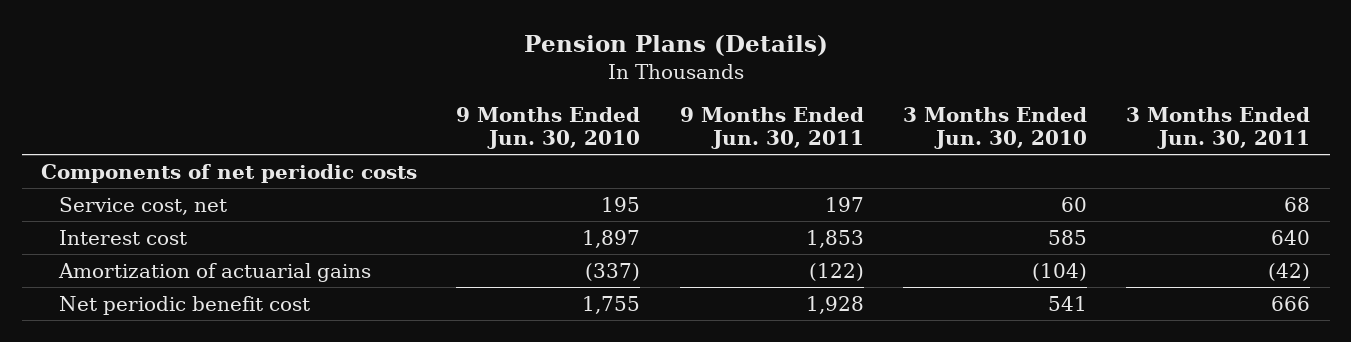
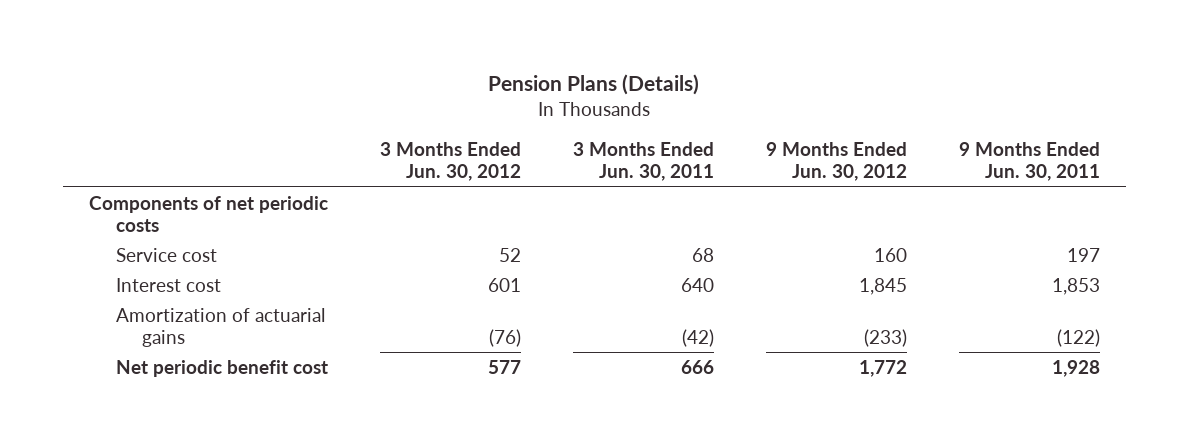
- | 9 Months Ended Jun. 30, 2010 | 9 Months Ended Jun. 30, 2011 | 3 Months Ended Jun. 30, 2010 | 3 Months Ended Jun. 30, 2011
+ | 3 Months Ended Jun. 30, 2012 | 3 Months Ended Jun. 30, 2011 | 9 Months Ended Jun. 30, 2012 | 9 Months Ended Jun. 30, 2011
- Service cost, net | 195 | 197 | 60 | 68
+ Service cost | 52 | 68 | 160 | 197

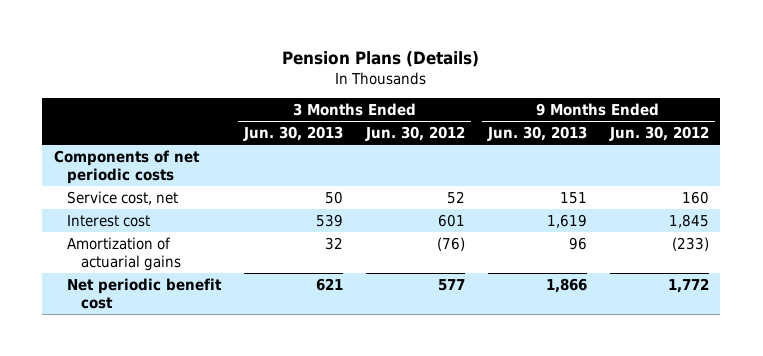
- | 3 Months Ended Jun. 30, 2012 | 3 Months Ended Jun. 30, 2011 | 9 Months Ended Jun. 30, 2012 | 9 Months Ended Jun. 30, 2011
+ | 3 Months Ended Jun. 30, 2013 | 3 Months Ended Jun. 30, 2012 | 9 Months Ended Jun. 30, 2013 | 9 Months Ended Jun. 30, 2012
- Service cost | 52 | 68 | 160 | 197
+ Service cost, net | 50 | 52 | 151 | 160

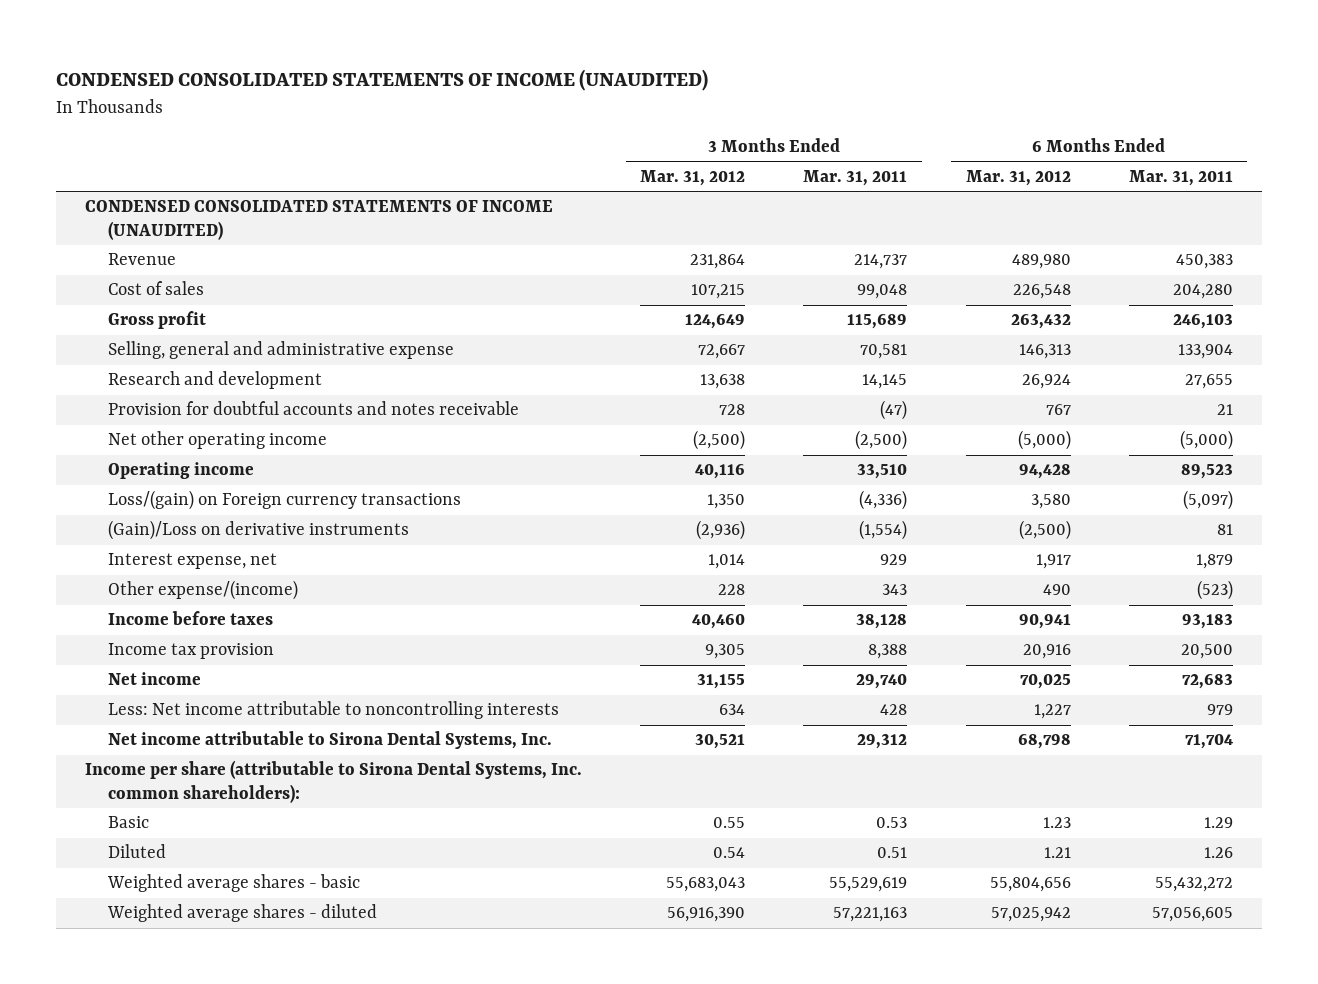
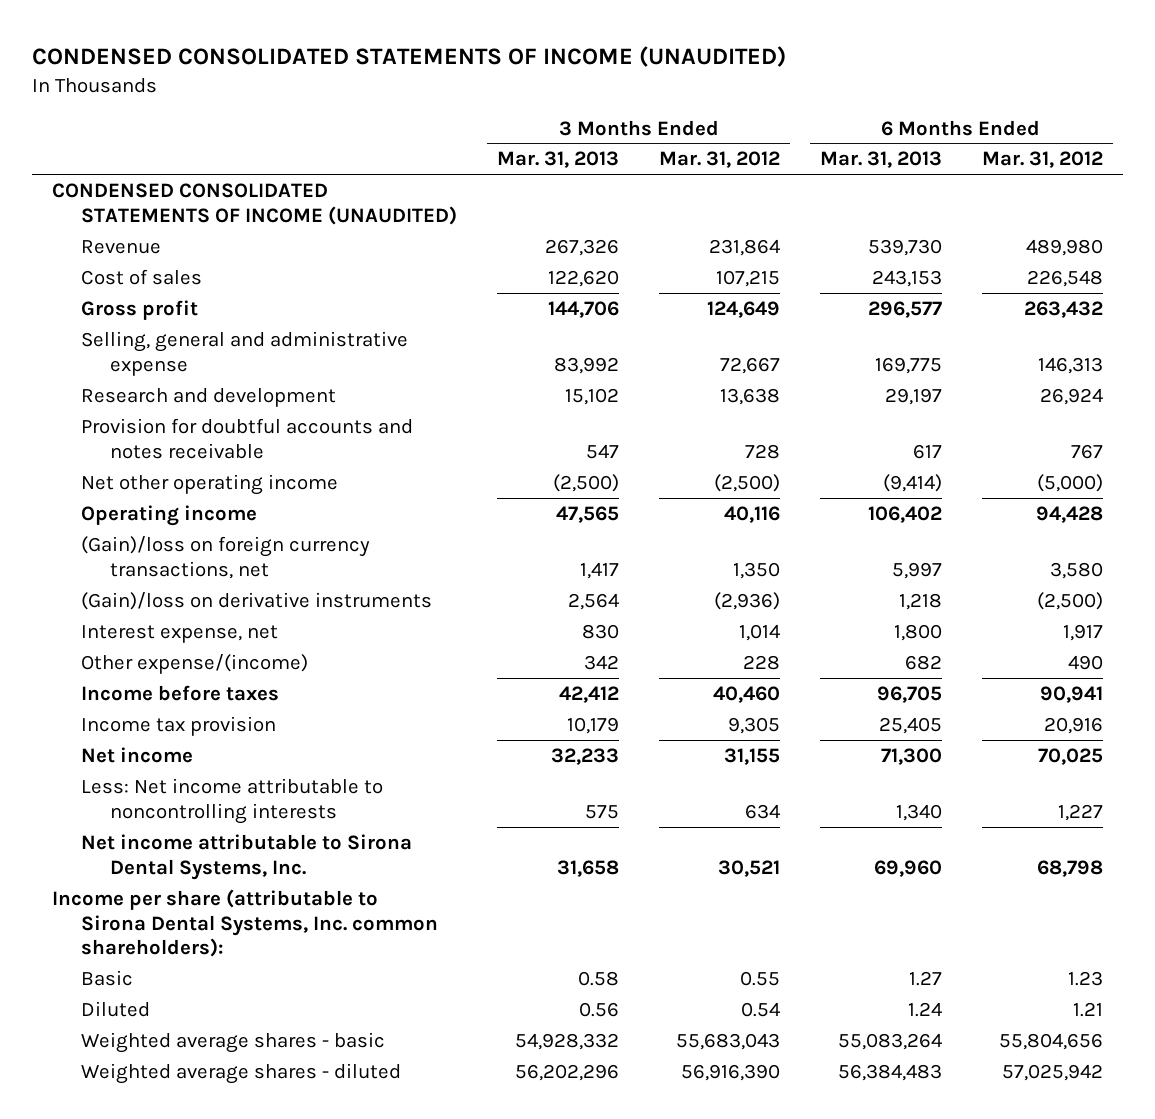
- | 3 Months Ended Mar. 31, 2012 | 3 Months Ended Mar. 31, 2011 | 6 Months Ended Mar. 31, 2012 | 6 Months Ended Mar. 31, 2011
+ | 3 Months Ended Mar. 31, 2013 | 3 Months Ended Mar. 31, 2012 | 6 Months Ended Mar. 31, 2013 | 6 Months Ended Mar. 31, 2012
- Loss/(gain) on Foreign currency transactions | 1,350 | (4,336) | 3,580 | (5,097)
- (Gain)/Loss on derivative instruments | (2,936) | (1,554) | (2,500) | 81
+ (Gain)/loss on foreign currency transactions, net | 1,417 | 1,350 | 5,997 | 3,580
+ (Gain)/loss on derivative instruments | 2,564 | (2,936) | 1,218 | (2,500)

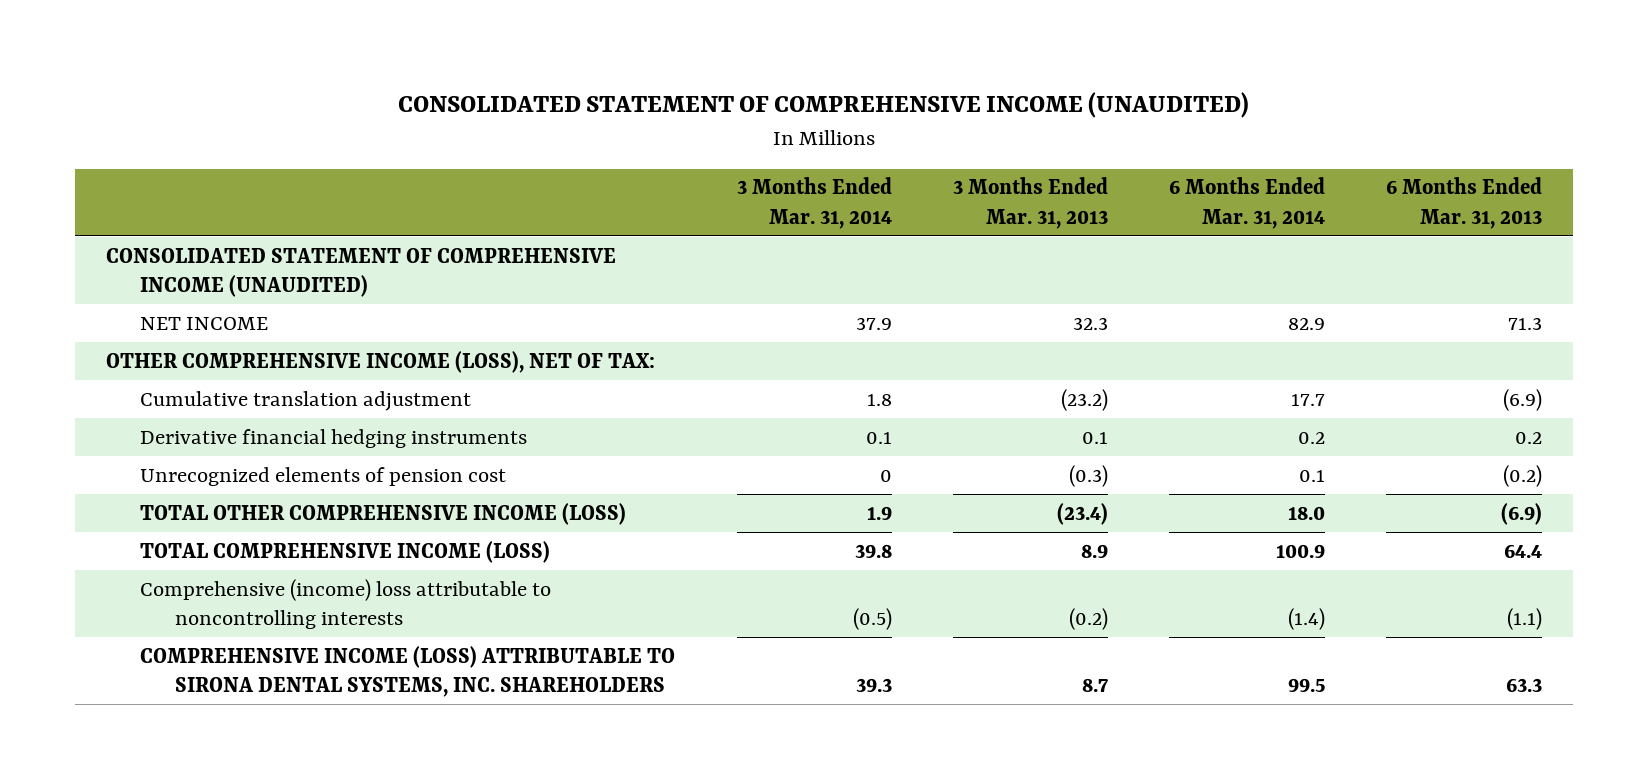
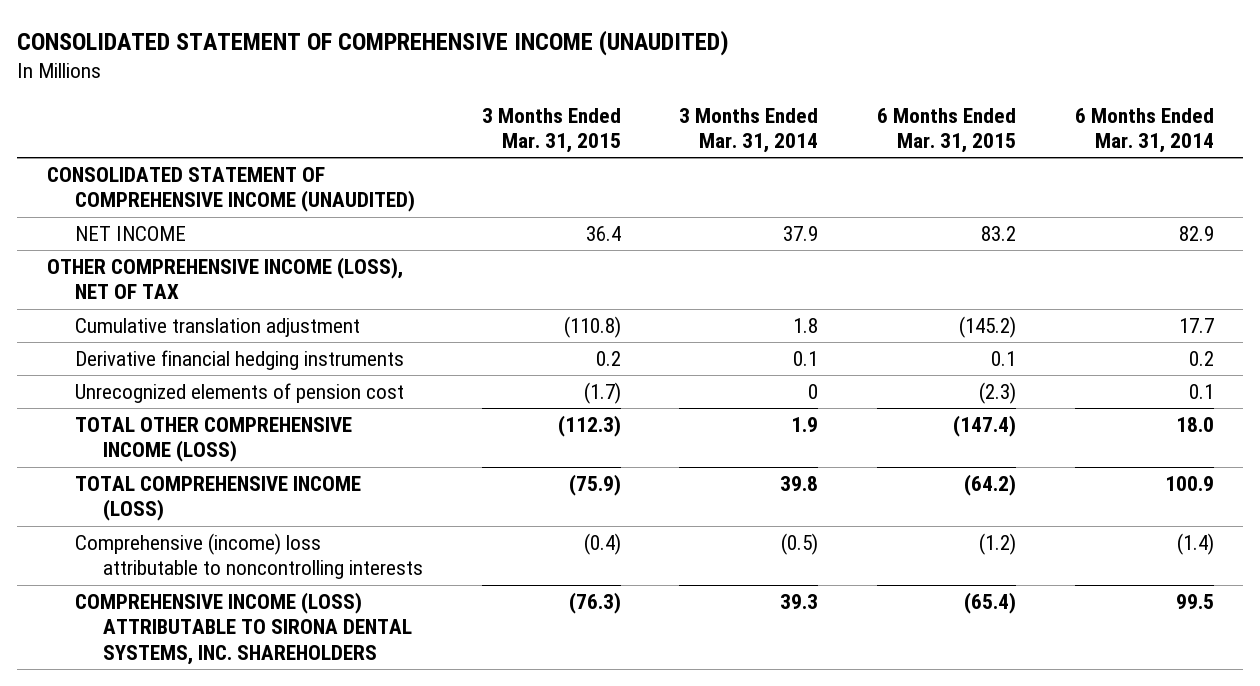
- | 3 Months Ended Mar. 31, 2014 | 3 Months Ended Mar. 31, 2013 | 6 Months Ended Mar. 31, 2014 | 6 Months Ended Mar. 31, 2013
+ | 3 Months Ended Mar. 31, 2015 | 3 Months Ended Mar. 31, 2014 | 6 Months Ended Mar. 31, 2015 | 6 Months Ended Mar. 31, 2014
- OTHER COMPREHENSIVE INCOME (LOSS), NET OF TAX:
+ OTHER COMPREHENSIVE INCOME (LOSS), NET OF TAX

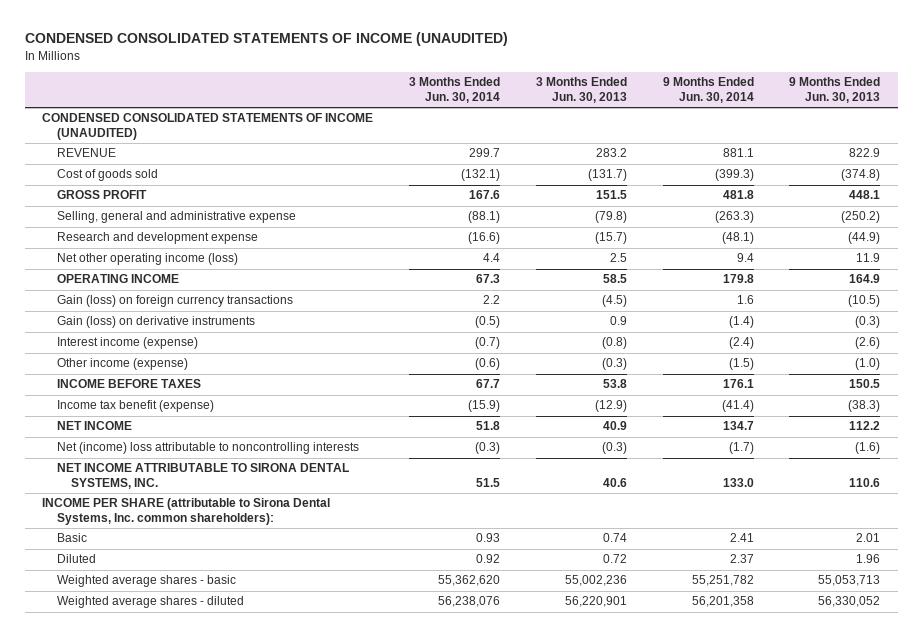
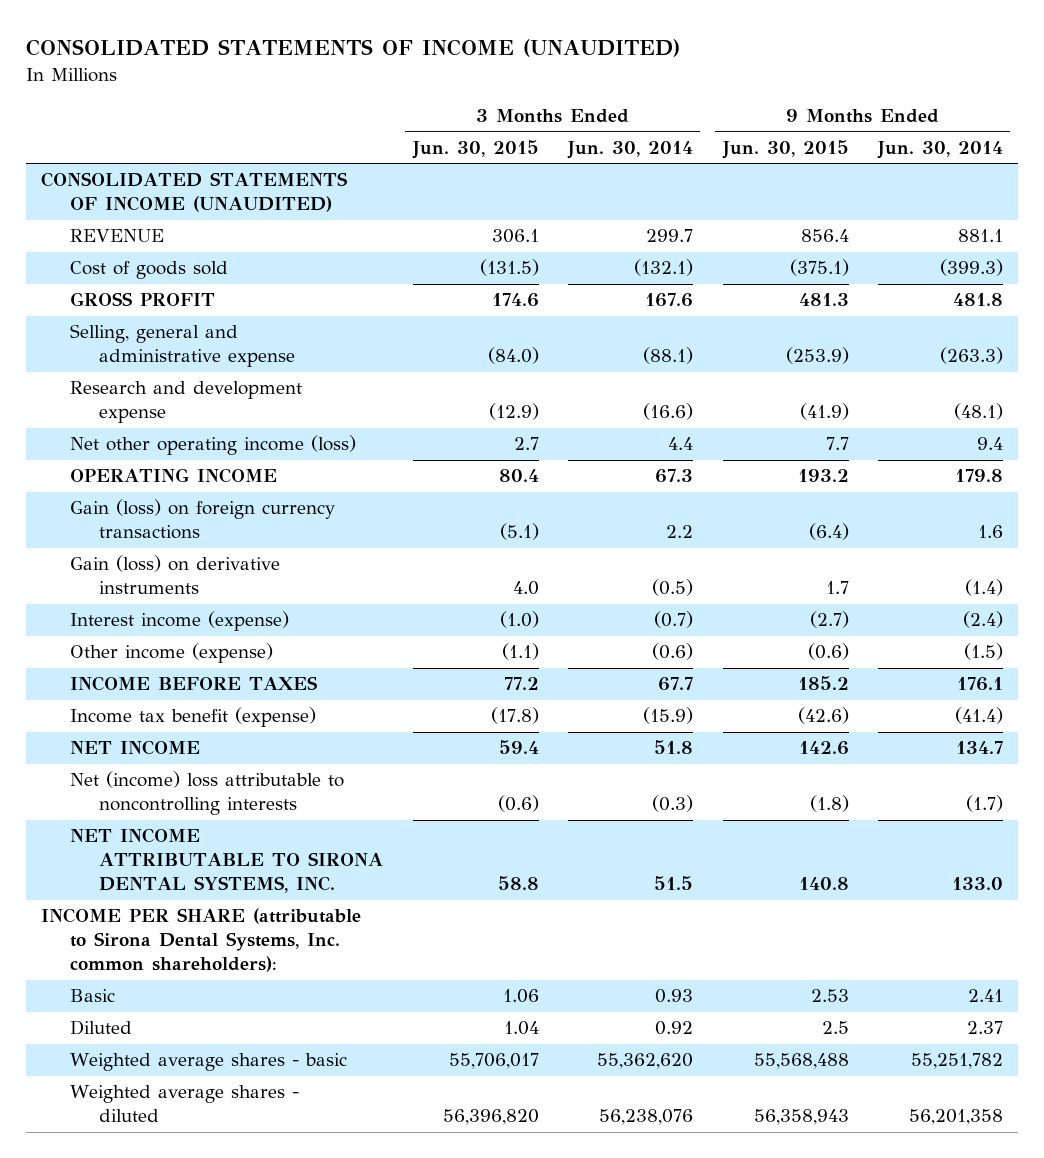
- CONDENSED CONSOLIDATED STATEMENTS OF INCOME (UNAUDITED)
+ CONSOLIDATED STATEMENTS OF INCOME (UNAUDITED)
- | 3 Months Ended Jun. 30, 2014 | 3 Months Ended Jun. 30, 2013 | 9 Months Ended Jun. 30, 2014 | 9 Months Ended Jun. 30, 2013
+ | 3 Months Ended Jun. 30, 2015 | 3 Months Ended Jun. 30, 2014 | 9 Months Ended Jun. 30, 2015 | 9 Months Ended Jun. 30, 2014
- CONDENSED CONSOLIDATED STATEMENTS OF INCOME (UNAUDITED)
+ CONSOLIDATED STATEMENTS OF INCOME (UNAUDITED)

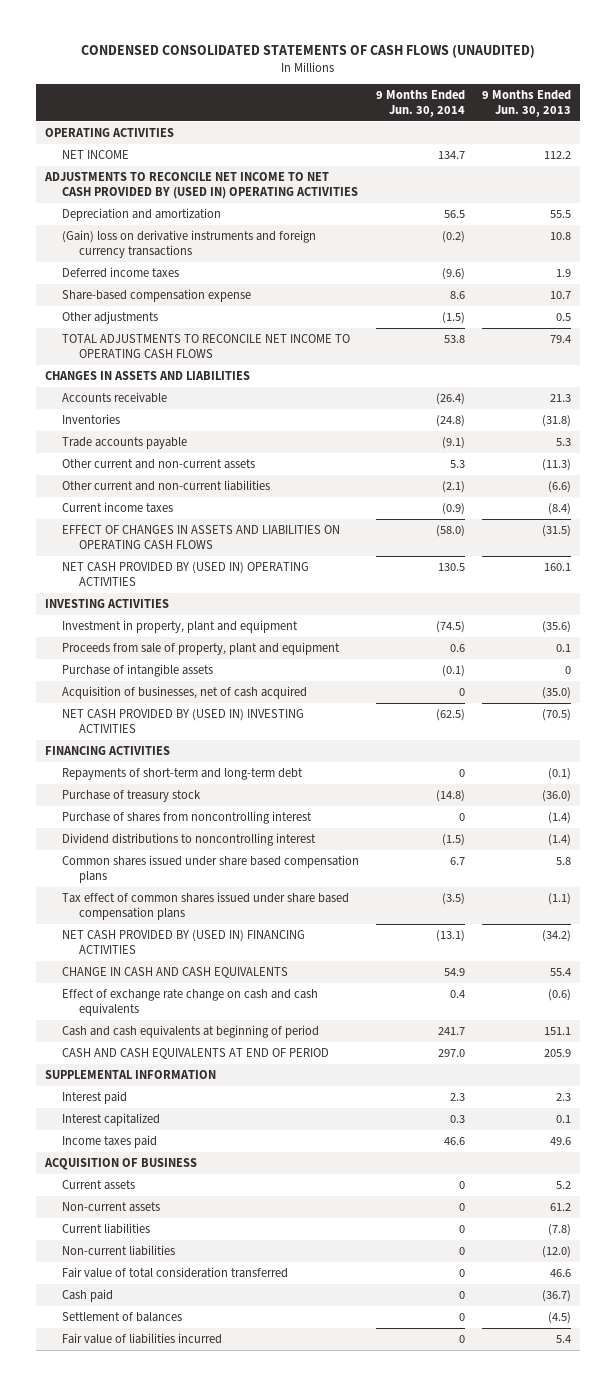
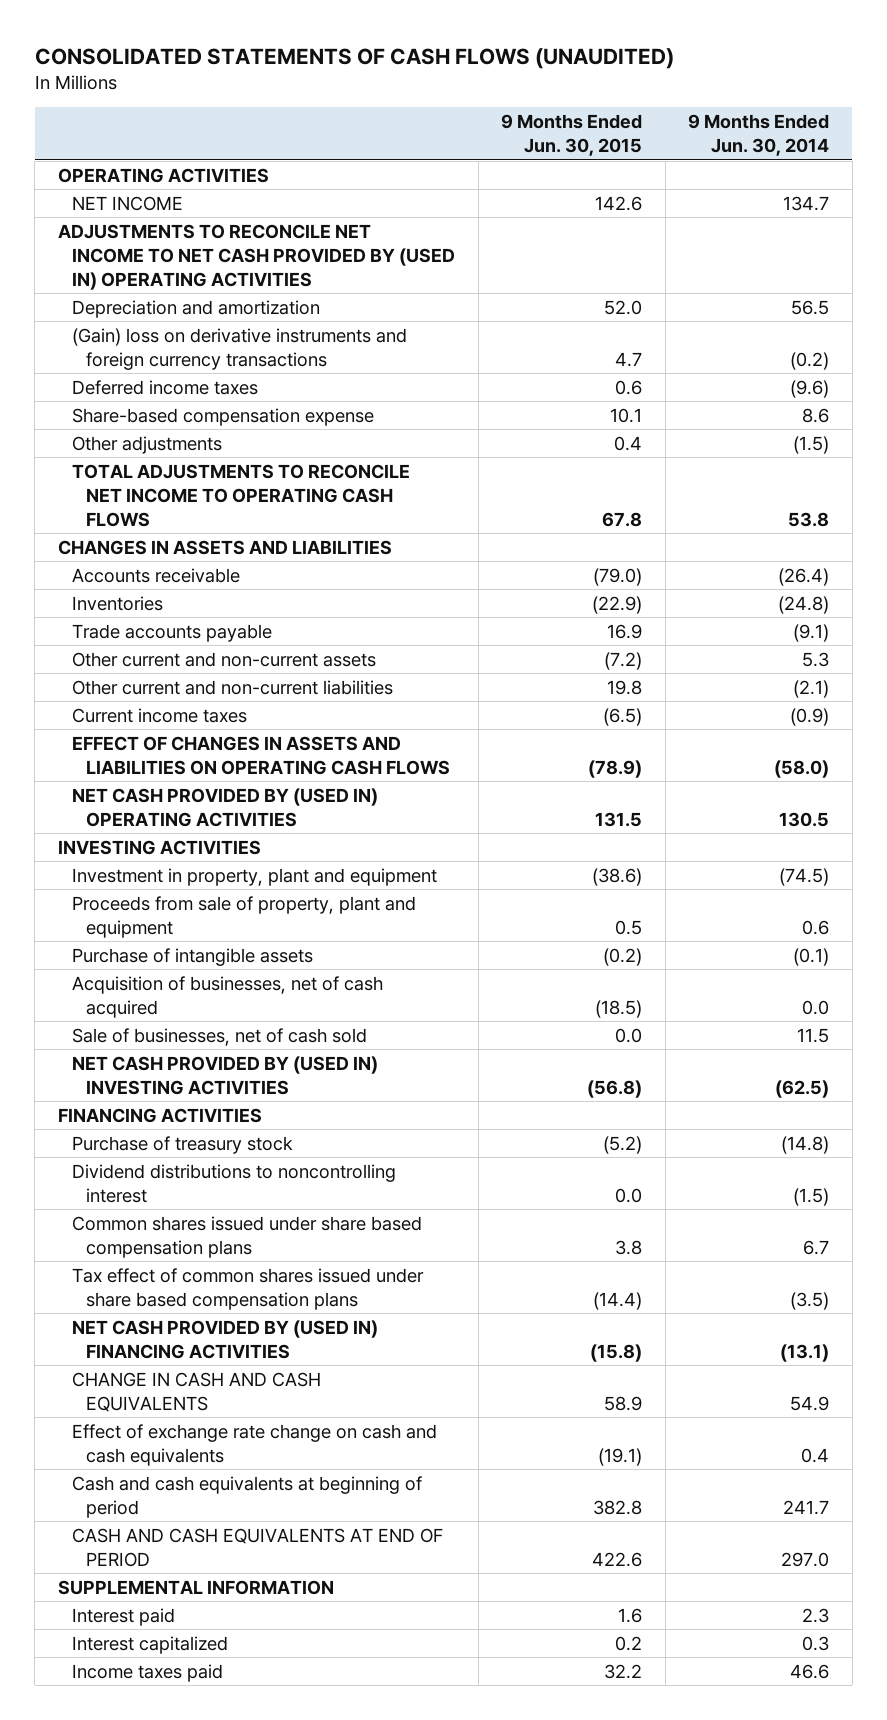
- CONDENSED CONSOLIDATED STATEMENTS OF CASH FLOWS (UNAUDITED)
+ CONSOLIDATED STATEMENTS OF CASH FLOWS (UNAUDITED)
- | 9 Months Ended Jun. 30, 2014 | 9 Months Ended Jun. 30, 2013
+ | 9 Months Ended Jun. 30, 2015 | 9 Months Ended Jun. 30, 2014
- Acquisition of businesses, net of cash acquired | 0 | (35.0)
+ Acquisition of businesses, net of cash acquired | (18.5) | 0.0
+ Sale of businesses, net of cash sold | 0.0 | 11.5
- Repayments of short-term and long-term debt | 0 | (0.1)
- Purchase of shares from noncontrolling interest | 0 | (1.4)
- ACQUISITION OF BUSINESS
- Current assets | 0 | 5.2
- Non-current assets | 0 | 61.2
- Current liabilities | 0 | (7.8)
- Non-current liabilities | 0 | (12.0)
- Fair value of total consideration transferred | 0 | 46.6
- Cash paid | 0 | (36.7)
- Settlement of balances | 0 | (4.5)
- Fair value of liabilities incurred | 0 | 5.4

